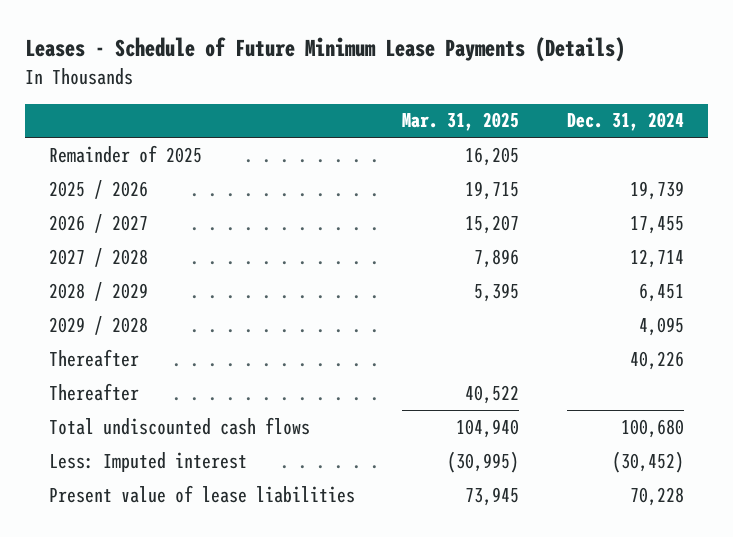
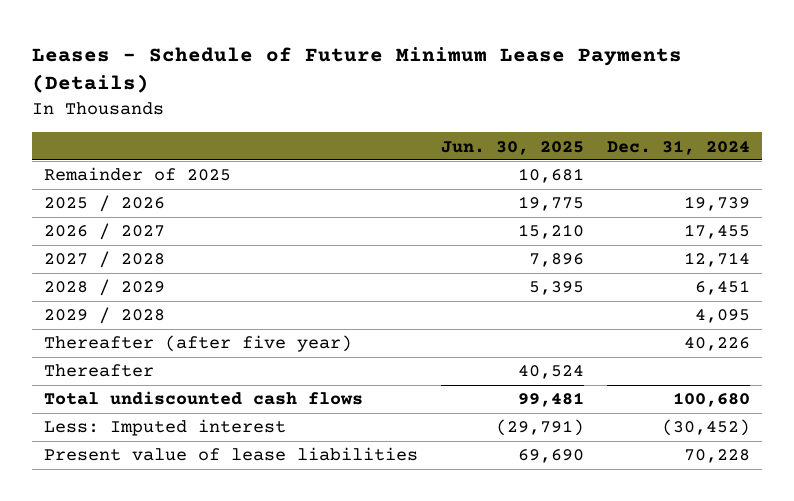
- | Mar. 31, 2025 | Dec. 31, 2024
+ | Jun. 30, 2025 | Dec. 31, 2024
- Thereafter | | 40,226
+ Thereafter (after five year) | | 40,226

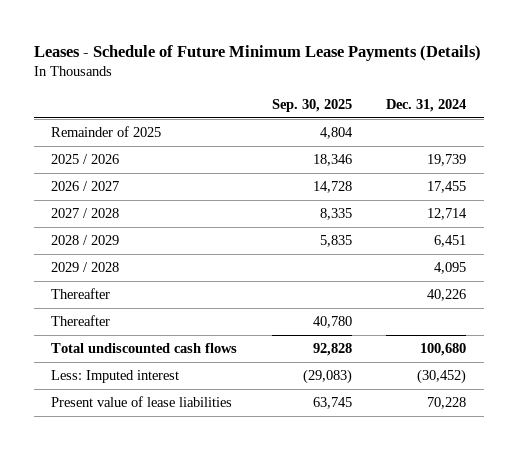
- | Jun. 30, 2025 | Dec. 31, 2024
+ | Sep. 30, 2025 | Dec. 31, 2024
- Thereafter (after five year) | | 40,226
+ Thereafter | | 40,226

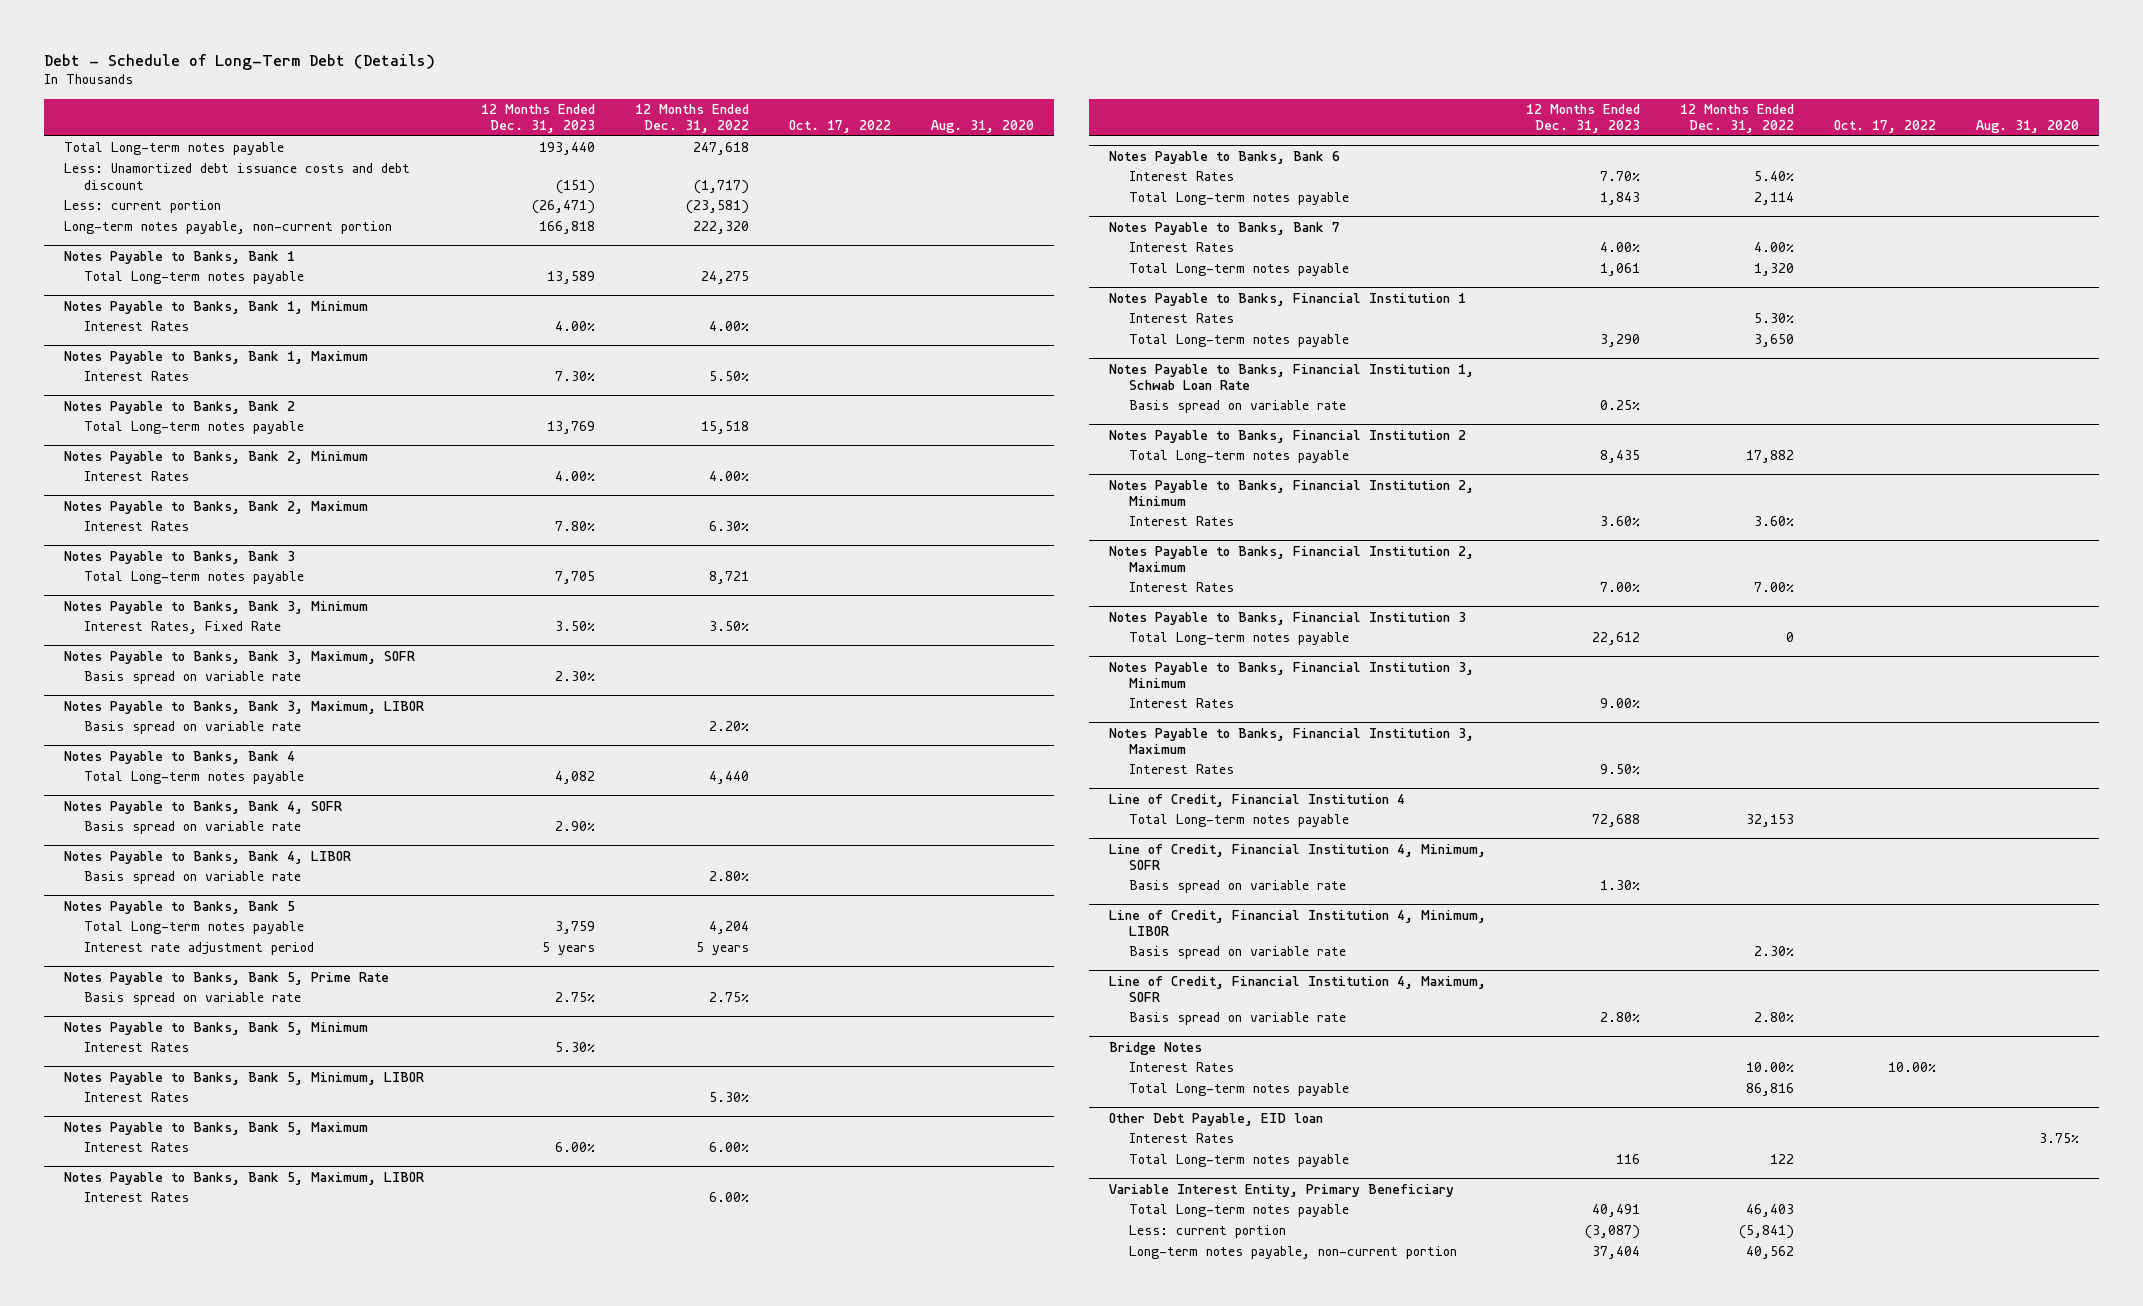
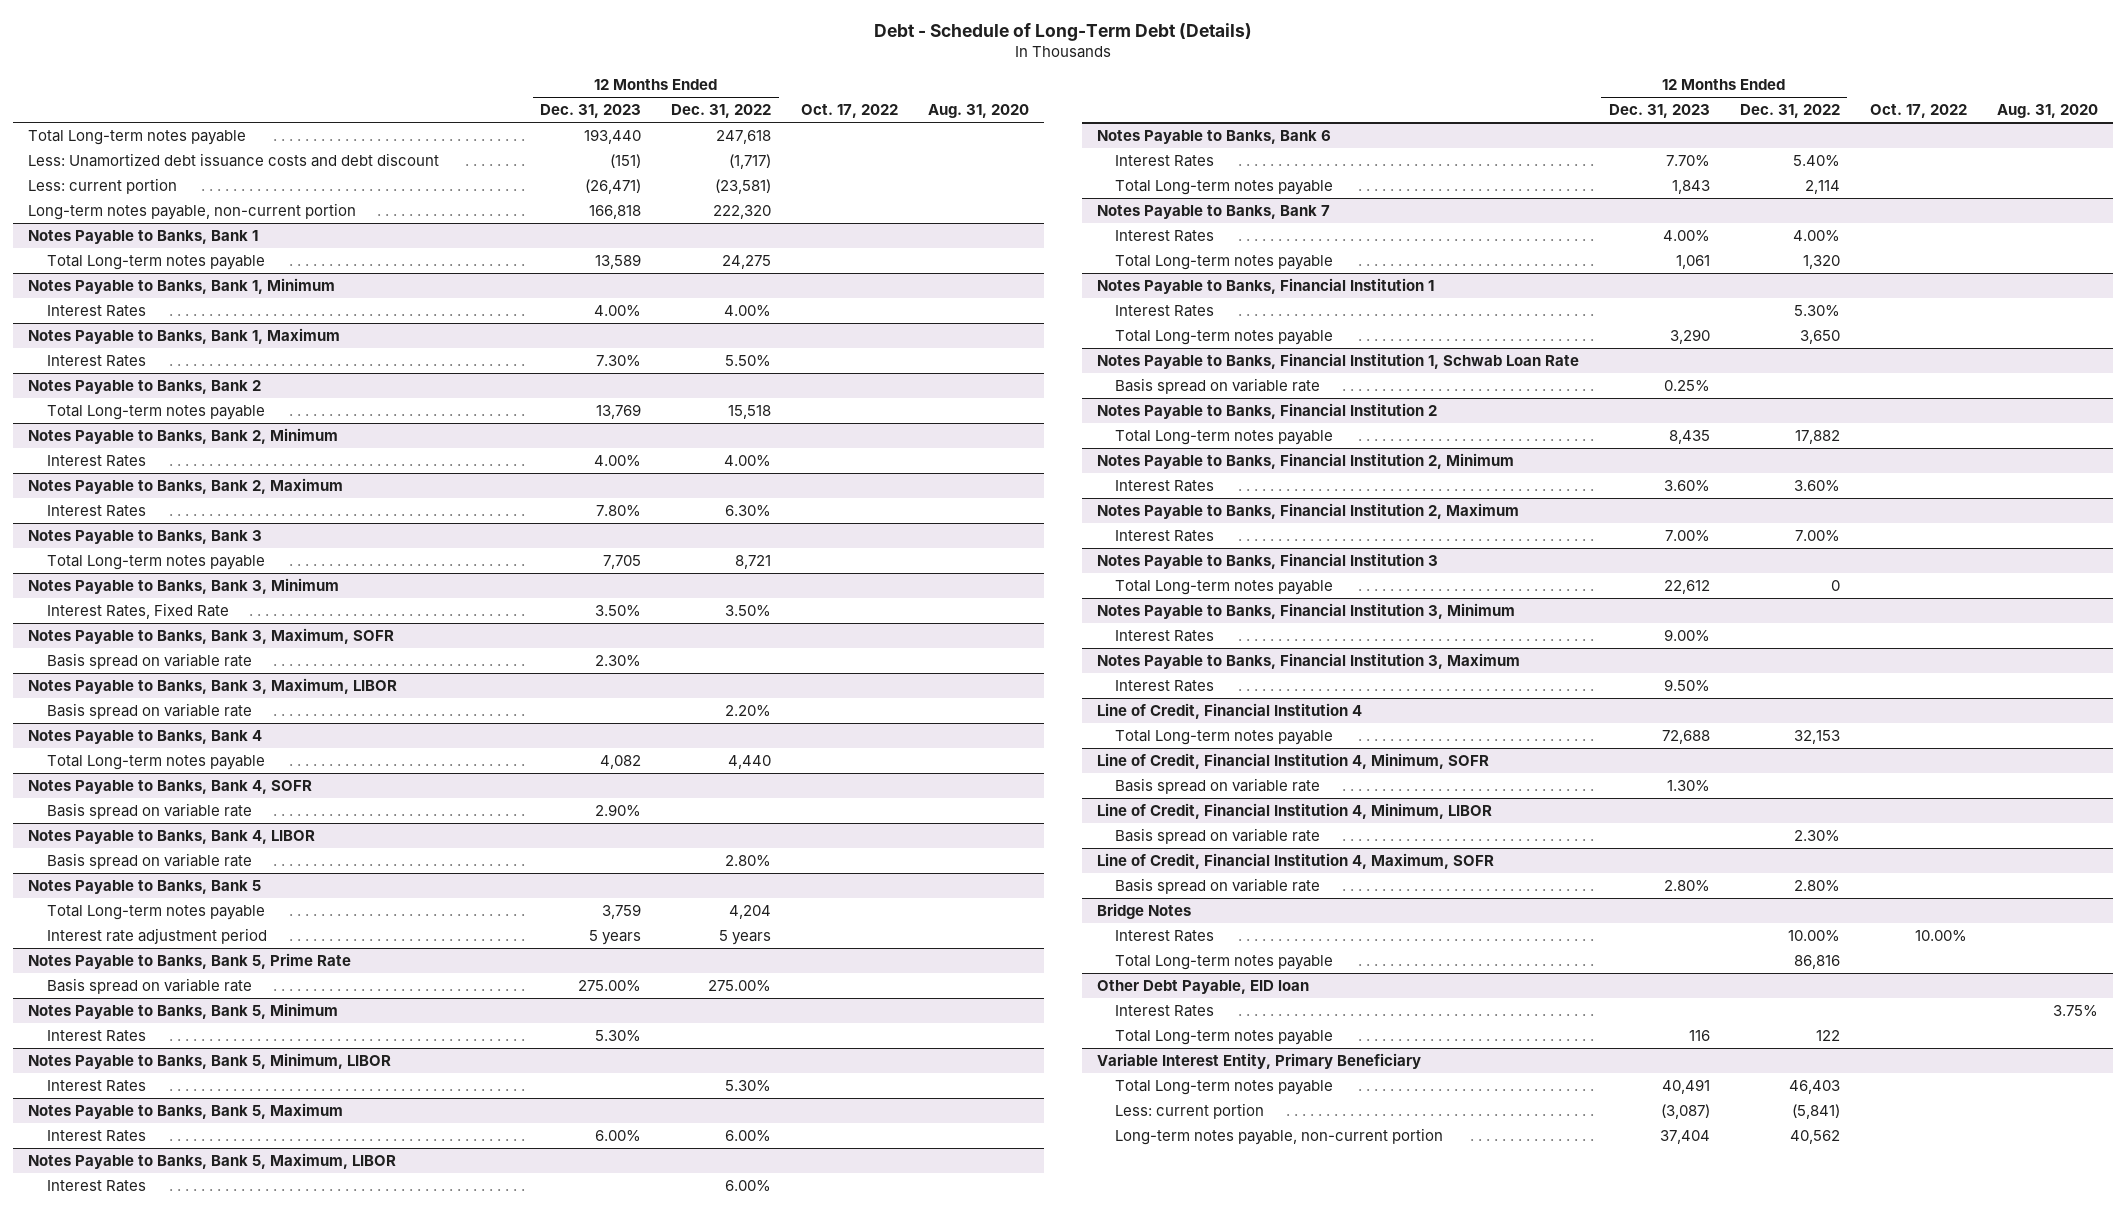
@ Notes Payable to Banks, Bank 5, Prime Rate
- Basis spread on variable rate | 2.75% | 2.75% | |
+ Basis spread on variable rate | 275.00% | 275.00% | |

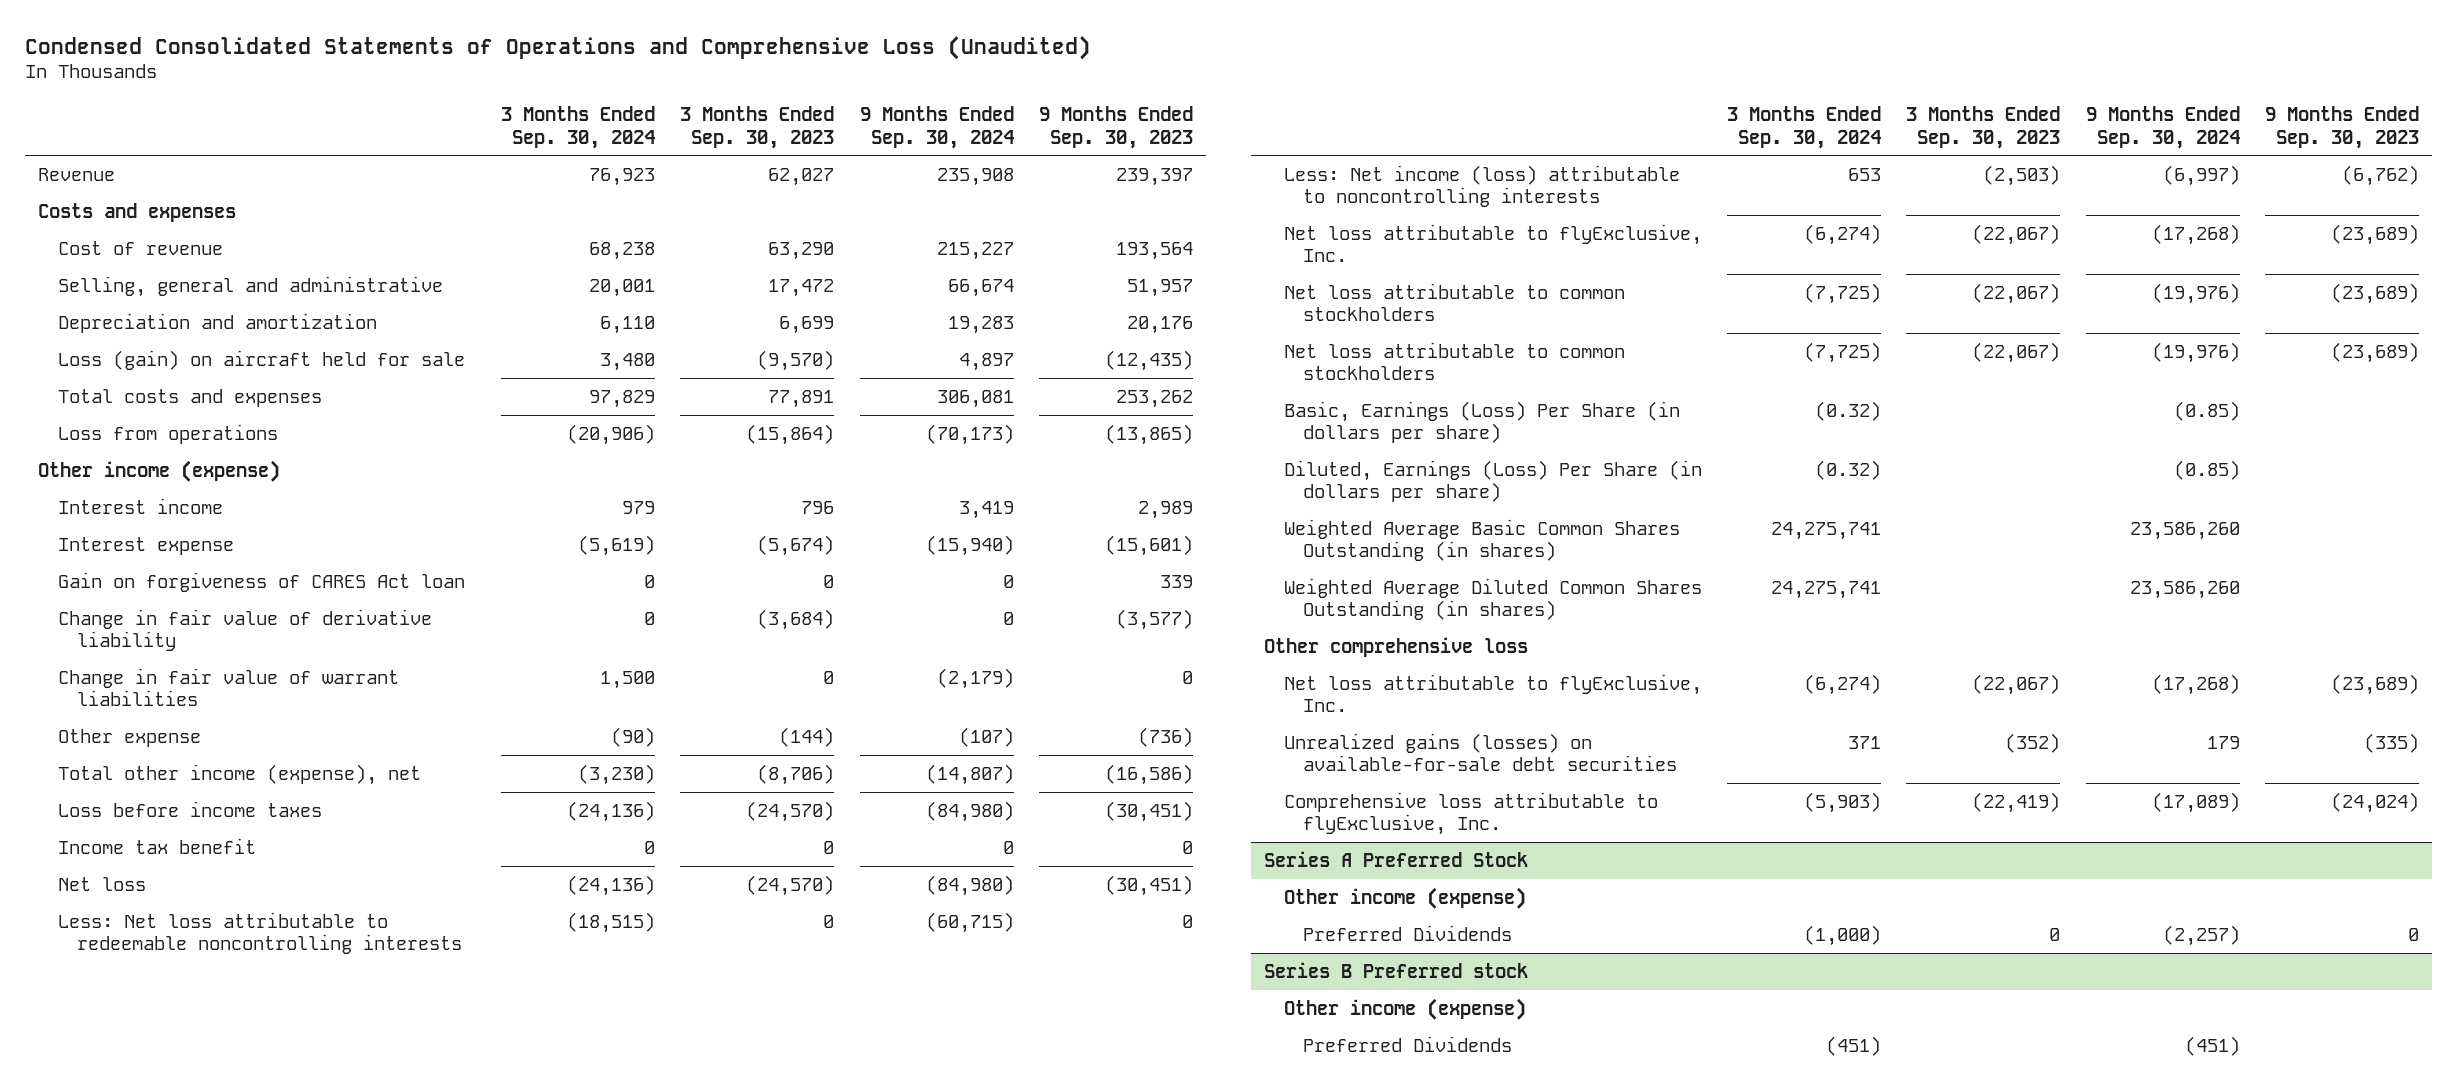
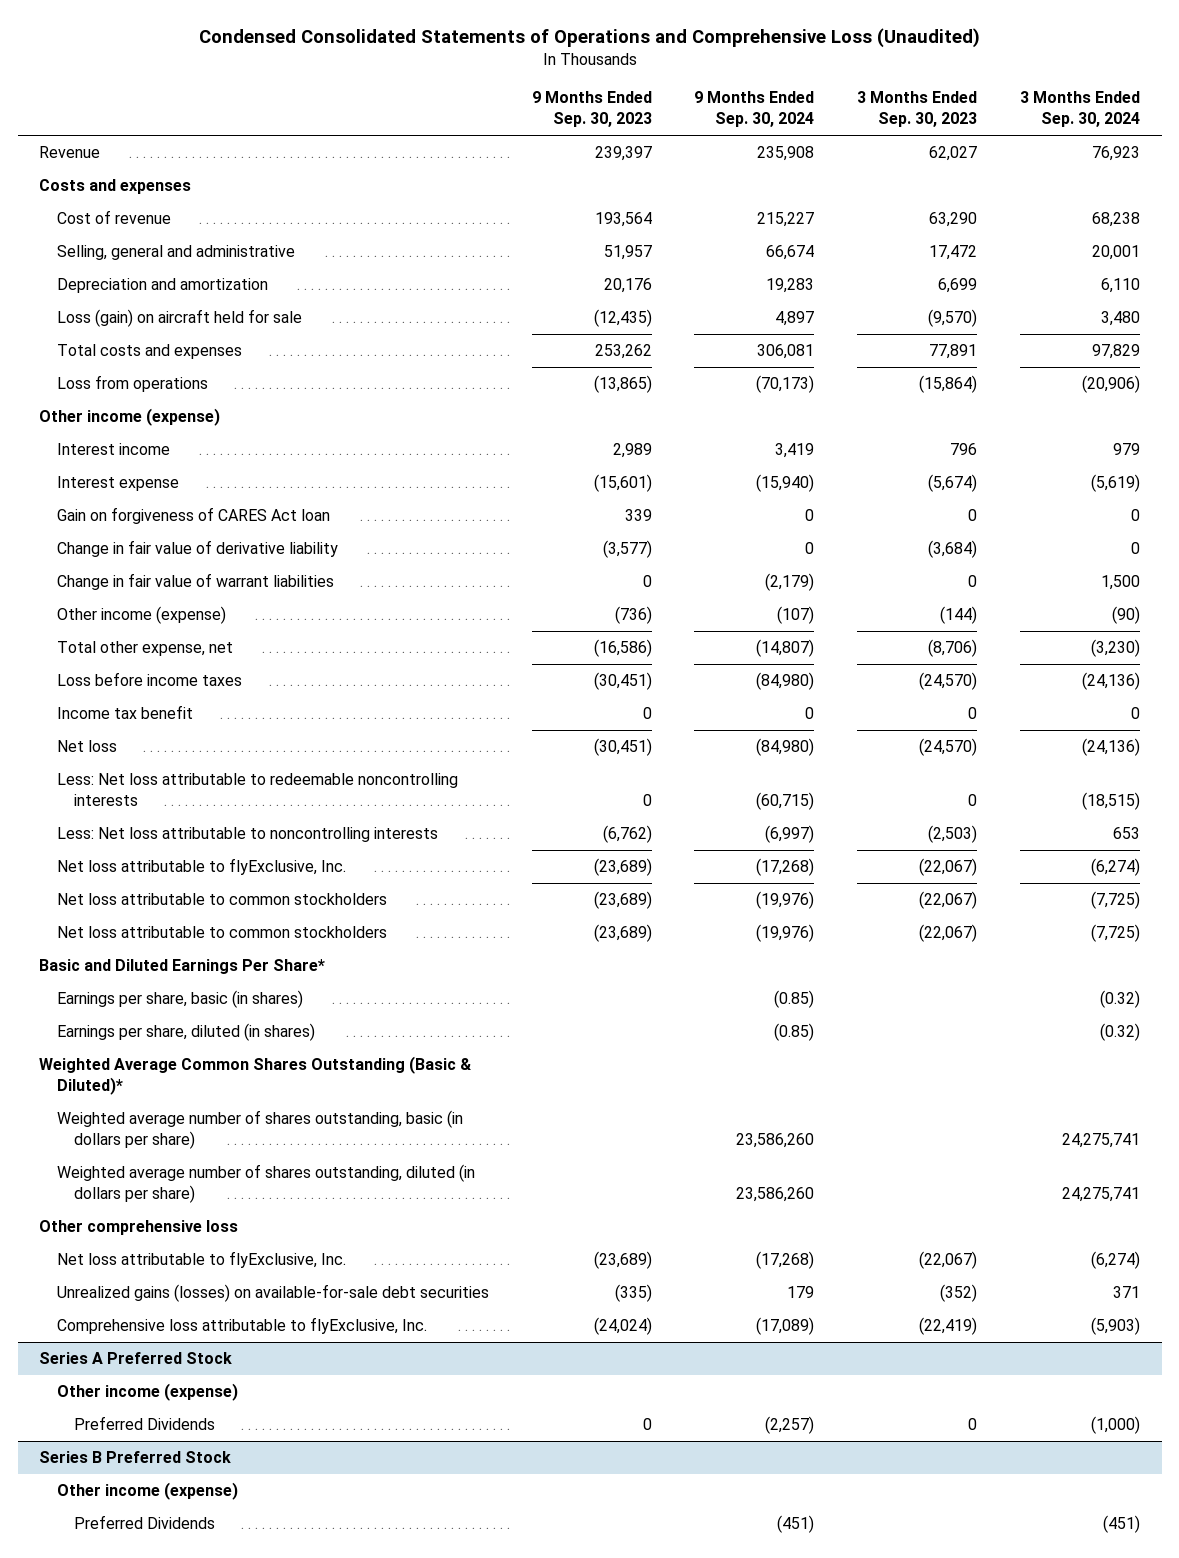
- | 3 Months Ended Sep. 30, 2024 | 3 Months Ended Sep. 30, 2023 | 9 Months Ended Sep. 30, 2024 | 9 Months Ended Sep. 30, 2023
+ | 9 Months Ended Sep. 30, 2023 | 9 Months Ended Sep. 30, 2024 | 3 Months Ended Sep. 30, 2023 | 3 Months Ended Sep. 30, 2024
- Other expense | (90) | (144) | (107) | (736)
- Total other income (expense), net | (3,230) | (8,706) | (14,807) | (16,586)
+ Other income (expense) | (736) | (107) | (144) | (90)
+ Total other expense, net | (16,586) | (14,807) | (8,706) | (3,230)
- Less: Net income (loss) attributable to noncontrolling interests | 653 | (2,503) | (6,997) | (6,762)
+ Less: Net loss attributable to noncontrolling interests | (6,762) | (6,997) | (2,503) | 653
- Basic, Earnings (Loss) Per Share (in dollars per share) | (0.32) | | (0.85) |
- Diluted, Earnings (Loss) Per Share (in dollars per share) | (0.32) | | (0.85) |
- Weighted Average Basic Common Shares Outstanding (in shares) | 24,275,741 | | 23,586,260 |
- Weighted Average Diluted Common Shares Outstanding (in shares) | 24,275,741 | | 23,586,260 |
+ Basic and Diluted Earnings Per Share*
+ Earnings per share, basic (in shares) | | (0.85) | | (0.32)
+ Earnings per share, diluted (in shares) | | (0.85) | | (0.32)
+ Weighted Average Common Shares Outstanding (Basic & Diluted)*
+ Weighted average number of shares outstanding, basic (in dollars per share) | | 23,586,260 | | 24,275,741
+ Weighted average number of shares outstanding, diluted (in dollars per share) | | 23,586,260 | | 24,275,741
- Series B Preferred stock
+ Series B Preferred Stock

